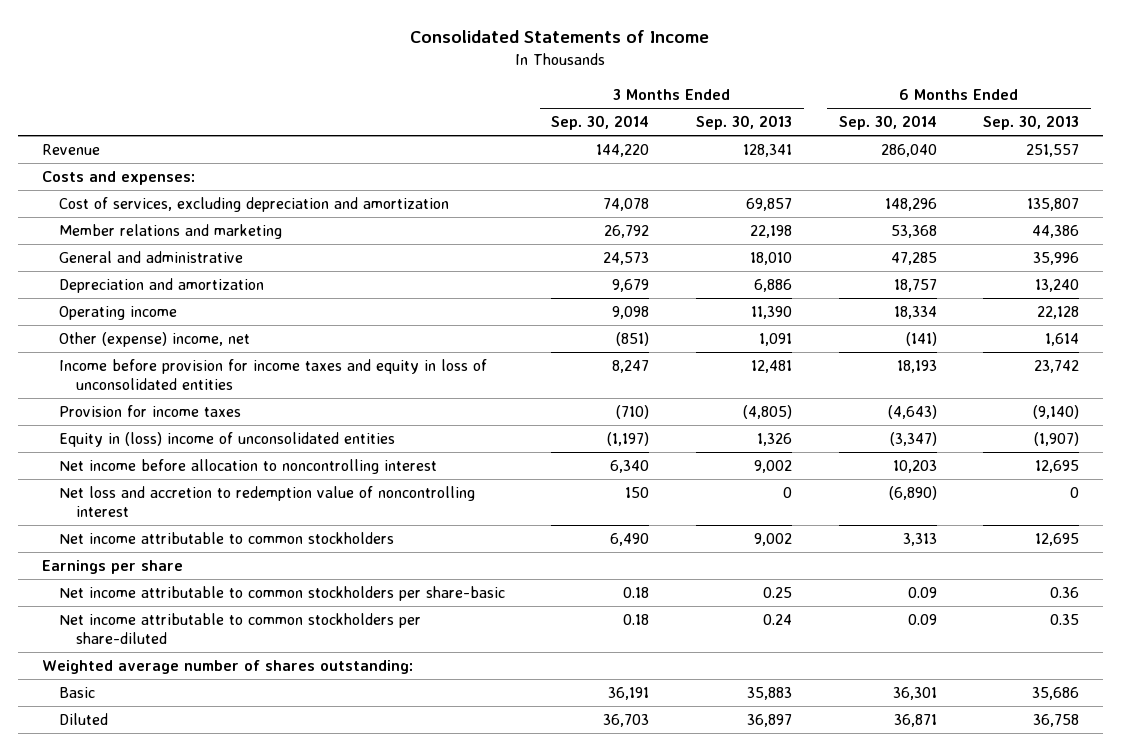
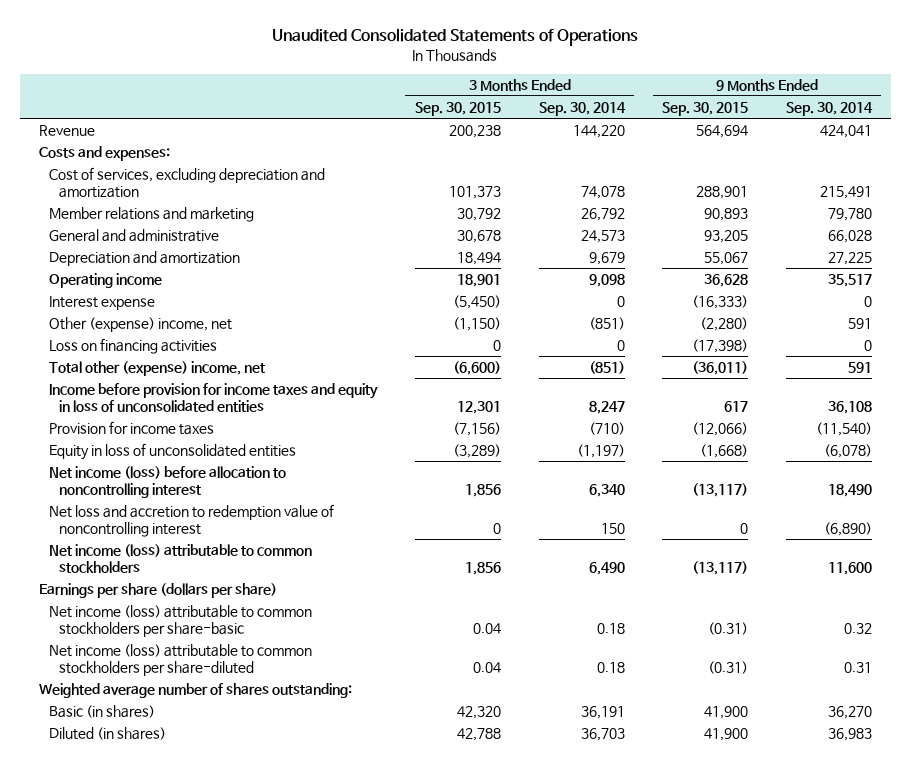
- Consolidated Statements of Income
+ Unaudited Consolidated Statements of Operations
- | 3 Months Ended Sep. 30, 2014 | 3 Months Ended Sep. 30, 2013 | 6 Months Ended Sep. 30, 2014 | 6 Months Ended Sep. 30, 2013
+ | 3 Months Ended Sep. 30, 2015 | 3 Months Ended Sep. 30, 2014 | 9 Months Ended Sep. 30, 2015 | 9 Months Ended Sep. 30, 2014
+ Interest expense | (5,450) | 0 | (16,333) | 0
+ Loss on financing activities | 0 | 0 | (17,398) | 0
+ Total other (expense) income, net | (6,600) | (851) | (36,011) | 591
- Equity in (loss) income of unconsolidated entities | (1,197) | 1,326 | (3,347) | (1,907)
- Net income before allocation to noncontrolling interest | 6,340 | 9,002 | 10,203 | 12,695
+ Equity in loss of unconsolidated entities | (3,289) | (1,197) | (1,668) | (6,078)
+ Net income (loss) before allocation to noncontrolling interest | 1,856 | 6,340 | (13,117) | 18,490
- Net income attributable to common stockholders | 6,490 | 9,002 | 3,313 | 12,695
- Earnings per share
- Net income attributable to common stockholders per share-basic | 0.18 | 0.25 | 0.09 | 0.36
- Net income attributable to common stockholders per share-diluted | 0.18 | 0.24 | 0.09 | 0.35
+ Net income (loss) attributable to common stockholders | 1,856 | 6,490 | (13,117) | 11,600
+ Earnings per share (dollars per share)
+ Net income (loss) attributable to common stockholders per share-basic | 0.04 | 0.18 | (0.31) | 0.32
+ Net income (loss) attributable to common stockholders per share-diluted | 0.04 | 0.18 | (0.31) | 0.31
- Basic | 36,191 | 35,883 | 36,301 | 35,686
- Diluted | 36,703 | 36,897 | 36,871 | 36,758
+ Basic (in shares) | 42,320 | 36,191 | 41,900 | 36,270
+ Diluted (in shares) | 42,788 | 36,703 | 41,900 | 36,983

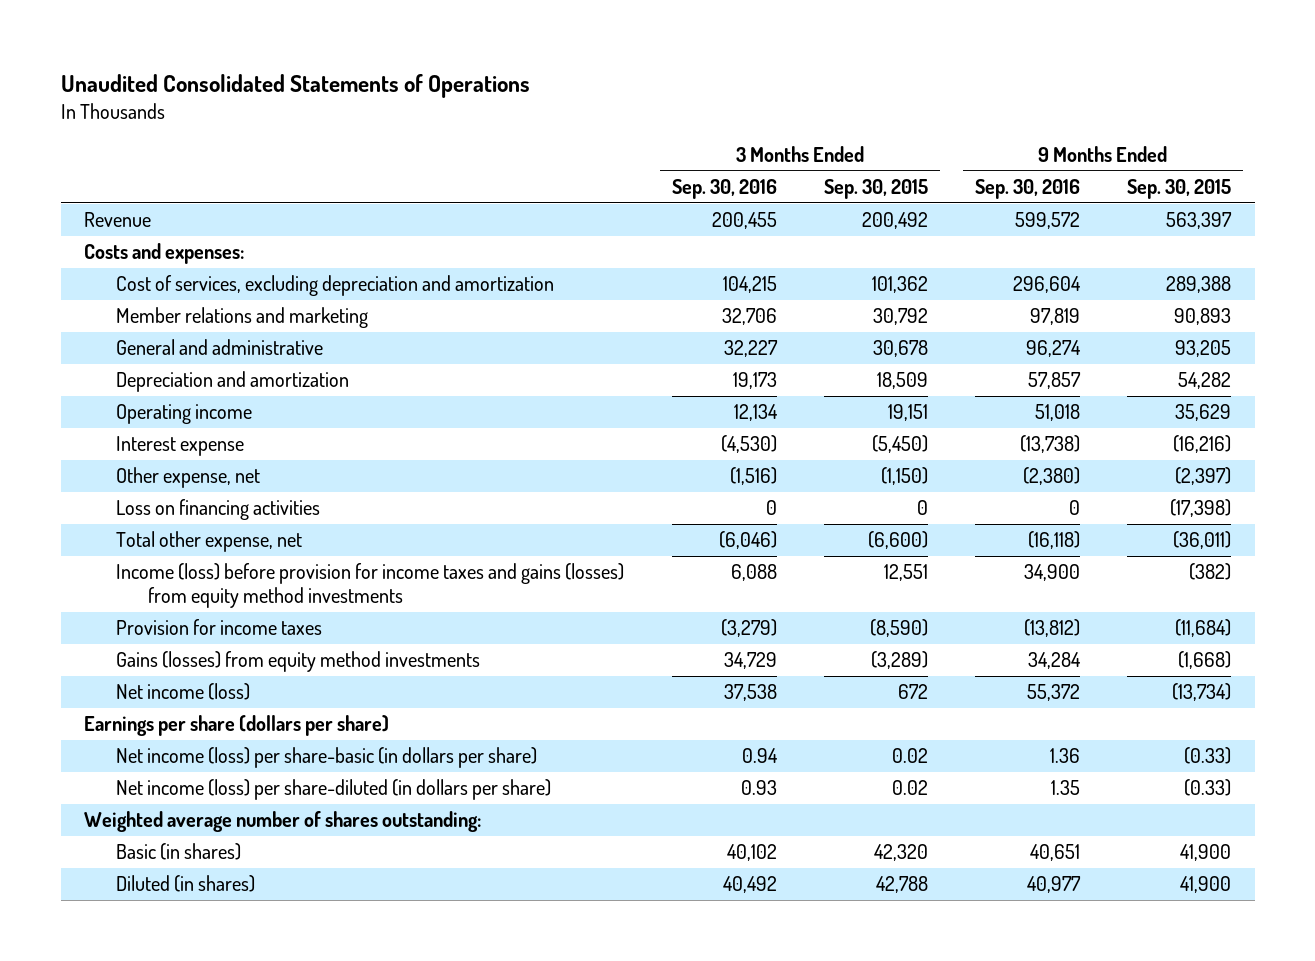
- | 3 Months Ended Sep. 30, 2015 | 3 Months Ended Sep. 30, 2014 | 9 Months Ended Sep. 30, 2015 | 9 Months Ended Sep. 30, 2014
+ | 3 Months Ended Sep. 30, 2016 | 3 Months Ended Sep. 30, 2015 | 9 Months Ended Sep. 30, 2016 | 9 Months Ended Sep. 30, 2015
- Revenue | 200,238 | 144,220 | 564,694 | 424,041
+ Revenue | 200,455 | 200,492 | 599,572 | 563,397
- Cost of services, excluding depreciation and amortization | 101,373 | 74,078 | 288,901 | 215,491
+ Cost of services, excluding depreciation and amortization | 104,215 | 101,362 | 296,604 | 289,388
- Depreciation and amortization | 18,494 | 9,679 | 55,067 | 27,225
- Operating income | 18,901 | 9,098 | 36,628 | 35,517
- Interest expense | (5,450) | 0 | (16,333) | 0
- Other (expense) income, net | (1,150) | (851) | (2,280) | 591
+ Depreciation and amortization | 19,173 | 18,509 | 57,857 | 54,282
+ Operating income | 12,134 | 19,151 | 51,018 | 35,629
+ Interest expense | (4,530) | (5,450) | (13,738) | (16,216)
+ Other expense, net | (1,516) | (1,150) | (2,380) | (2,397)
- Total other (expense) income, net | (6,600) | (851) | (36,011) | 591
- Income before provision for income taxes and equity in loss of unconsolidated entities | 12,301 | 8,247 | 617 | 36,108
- Provision for income taxes | (7,156) | (710) | (12,066) | (11,540)
- Equity in loss of unconsolidated entities | (3,289) | (1,197) | (1,668) | (6,078)
- Net income (loss) before allocation to noncontrolling interest | 1,856 | 6,340 | (13,117) | 18,490
- Net loss and accretion to redemption value of noncontrolling interest | 0 | 150 | 0 | (6,890)
- Net income (loss) attributable to common stockholders | 1,856 | 6,490 | (13,117) | 11,600
+ Total other expense, net | (6,046) | (6,600) | (16,118) | (36,011)
+ Income (loss) before provision for income taxes and gains (losses) from equity method investments | 6,088 | 12,551 | 34,900 | (382)
+ Provision for income taxes | (3,279) | (8,590) | (13,812) | (11,684)
+ Gains (losses) from equity method investments | 34,729 | (3,289) | 34,284 | (1,668)
+ Net income (loss) | 37,538 | 672 | 55,372 | (13,734)
- Net income (loss) attributable to common stockholders per share-basic | 0.04 | 0.18 | (0.31) | 0.32
- Net income (loss) attributable to common stockholders per share-diluted | 0.04 | 0.18 | (0.31) | 0.31
+ Net income (loss) per share-basic (in dollars per share) | 0.94 | 0.02 | 1.36 | (0.33)
+ Net income (loss) per share-diluted (in dollars per share) | 0.93 | 0.02 | 1.35 | (0.33)

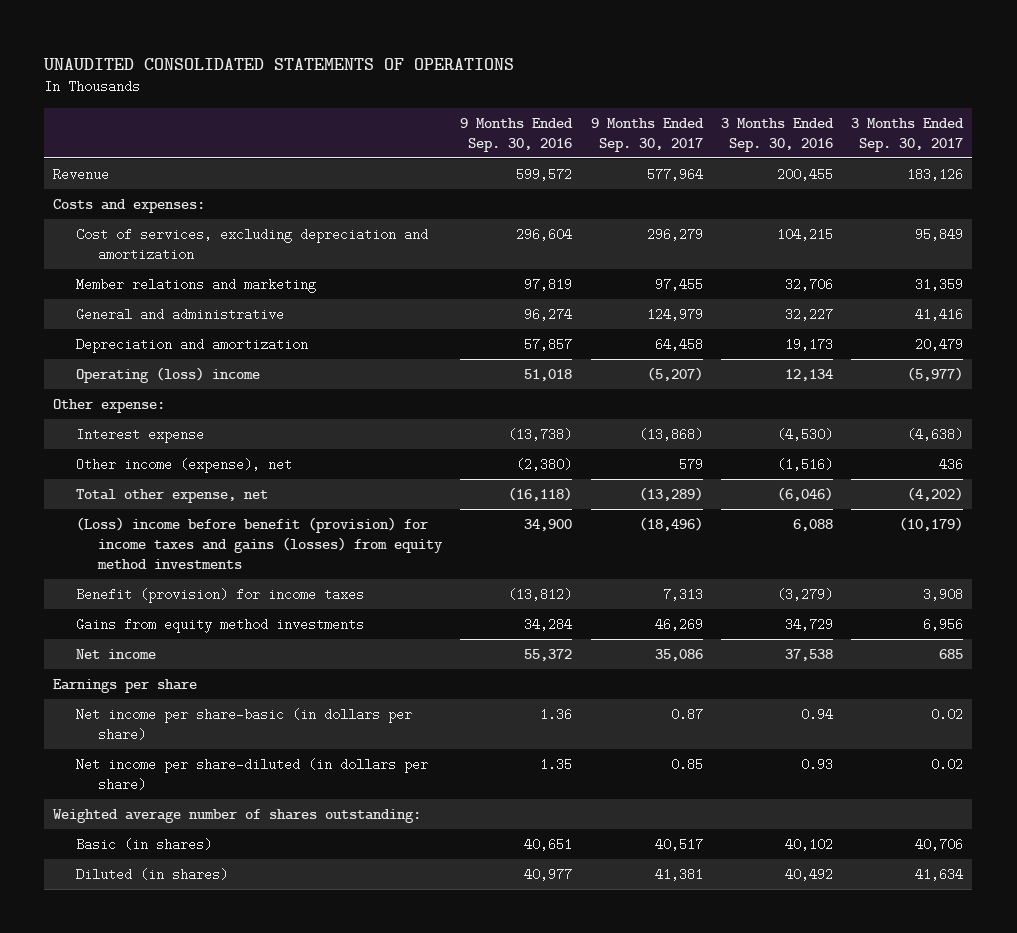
- Unaudited Consolidated Statements of Operations
+ UNAUDITED CONSOLIDATED STATEMENTS OF OPERATIONS
- | 3 Months Ended Sep. 30, 2016 | 3 Months Ended Sep. 30, 2015 | 9 Months Ended Sep. 30, 2016 | 9 Months Ended Sep. 30, 2015
+ | 9 Months Ended Sep. 30, 2016 | 9 Months Ended Sep. 30, 2017 | 3 Months Ended Sep. 30, 2016 | 3 Months Ended Sep. 30, 2017
- Operating income | 12,134 | 19,151 | 51,018 | 35,629
+ Operating (loss) income | 51,018 | (5,207) | 12,134 | (5,977)
+ Other expense:
- Other expense, net | (1,516) | (1,150) | (2,380) | (2,397)
- Loss on financing activities | 0 | 0 | 0 | (17,398)
+ Other income (expense), net | (2,380) | 579 | (1,516) | 436
- Income (loss) before provision for income taxes and gains (losses) from equity method investments | 6,088 | 12,551 | 34,900 | (382)
- Provision for income taxes | (3,279) | (8,590) | (13,812) | (11,684)
- Gains (losses) from equity method investments | 34,729 | (3,289) | 34,284 | (1,668)
- Net income (loss) | 37,538 | 672 | 55,372 | (13,734)
- Earnings per share (dollars per share)
- Net income (loss) per share-basic (in dollars per share) | 0.94 | 0.02 | 1.36 | (0.33)
- Net income (loss) per share-diluted (in dollars per share) | 0.93 | 0.02 | 1.35 | (0.33)
+ (Loss) income before benefit (provision) for income taxes and gains (losses) from equity method investments | 34,900 | (18,496) | 6,088 | (10,179)
+ Benefit (provision) for income taxes | (13,812) | 7,313 | (3,279) | 3,908
+ Gains from equity method investments | 34,284 | 46,269 | 34,729 | 6,956
+ Net income | 55,372 | 35,086 | 37,538 | 685
+ Earnings per share
+ Net income per share-basic (in dollars per share) | 1.36 | 0.87 | 0.94 | 0.02
+ Net income per share-diluted (in dollars per share) | 1.35 | 0.85 | 0.93 | 0.02

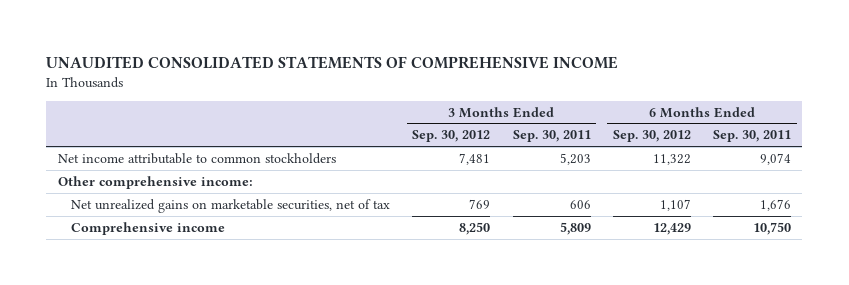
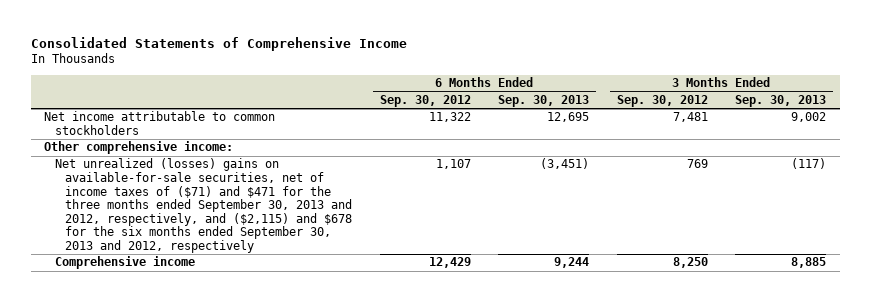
- UNAUDITED CONSOLIDATED STATEMENTS OF COMPREHENSIVE INCOME
+ Consolidated Statements of Comprehensive Income
- | 3 Months Ended Sep. 30, 2012 | 3 Months Ended Sep. 30, 2011 | 6 Months Ended Sep. 30, 2012 | 6 Months Ended Sep. 30, 2011
+ | 6 Months Ended Sep. 30, 2012 | 6 Months Ended Sep. 30, 2013 | 3 Months Ended Sep. 30, 2012 | 3 Months Ended Sep. 30, 2013
- Net unrealized gains on marketable securities, net of tax | 769 | 606 | 1,107 | 1,676
+ Net unrealized (losses) gains on available-for-sale securities, net of income taxes of ($71) and $471 for the three months ended September 30, 2013 and 2012, respectively, and ($2,115) and $678 for the six months ended September 30, 2013 and 2012, respectively | 1,107 | (3,451) | 769 | (117)

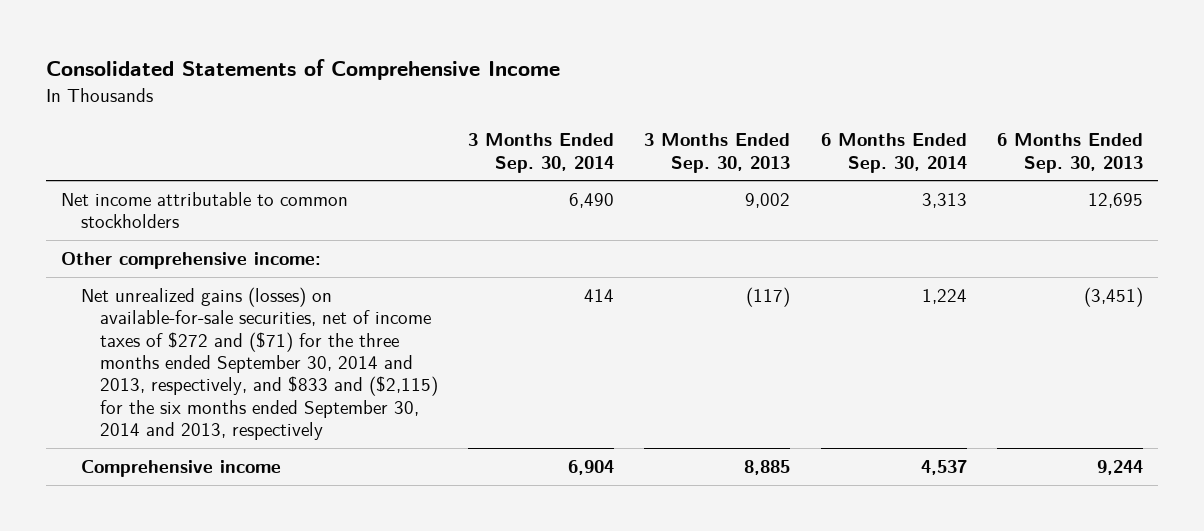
- | 6 Months Ended Sep. 30, 2012 | 6 Months Ended Sep. 30, 2013 | 3 Months Ended Sep. 30, 2012 | 3 Months Ended Sep. 30, 2013
+ | 3 Months Ended Sep. 30, 2014 | 3 Months Ended Sep. 30, 2013 | 6 Months Ended Sep. 30, 2014 | 6 Months Ended Sep. 30, 2013
- Net unrealized (losses) gains on available-for-sale securities, net of income taxes of ($71) and $471 for the three months ended September 30, 2013 and 2012, respectively, and ($2,115) and $678 for the six months ended September 30, 2013 and 2012, respectively | 1,107 | (3,451) | 769 | (117)
+ Net unrealized gains (losses) on available-for-sale securities, net of income taxes of $272 and ($71) for the three months ended September 30, 2014 and 2013, respectively, and $833 and ($2,115) for the six months ended September 30, 2014 and 2013, respectively | 414 | (117) | 1,224 | (3,451)

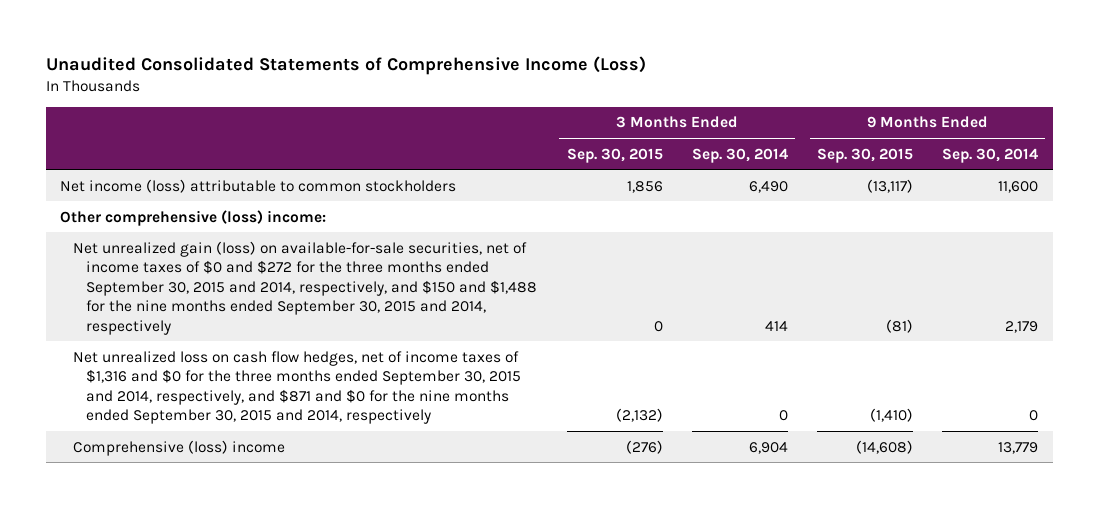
- Consolidated Statements of Comprehensive Income
+ Unaudited Consolidated Statements of Comprehensive Income (Loss)
- | 3 Months Ended Sep. 30, 2014 | 3 Months Ended Sep. 30, 2013 | 6 Months Ended Sep. 30, 2014 | 6 Months Ended Sep. 30, 2013
+ | 3 Months Ended Sep. 30, 2015 | 3 Months Ended Sep. 30, 2014 | 9 Months Ended Sep. 30, 2015 | 9 Months Ended Sep. 30, 2014
- Net income attributable to common stockholders | 6,490 | 9,002 | 3,313 | 12,695
- Other comprehensive income:
- Net unrealized gains (losses) on available-for-sale securities, net of income taxes of $272 and ($71) for the three months ended September 30, 2014 and 2013, respectively, and $833 and ($2,115) for the six months ended September 30, 2014 and 2013, respectively | 414 | (117) | 1,224 | (3,451)
- Comprehensive income | 6,904 | 8,885 | 4,537 | 9,244
+ Net income (loss) attributable to common stockholders | 1,856 | 6,490 | (13,117) | 11,600
+ Other comprehensive (loss) income:
+ Net unrealized gain (loss) on available-for-sale securities, net of income taxes of $0 and $272 for the three months ended September 30, 2015 and 2014, respectively, and $150 and $1,488 for the nine months ended September 30, 2015 and 2014, respectively | 0 | 414 | (81) | 2,179
+ Net unrealized loss on cash flow hedges, net of income taxes of $1,316 and $0 for the three months ended September 30, 2015 and 2014, respectively, and $871 and $0 for the nine months ended September 30, 2015 and 2014, respectively | (2,132) | 0 | (1,410) | 0
+ Comprehensive (loss) income | (276) | 6,904 | (14,608) | 13,779

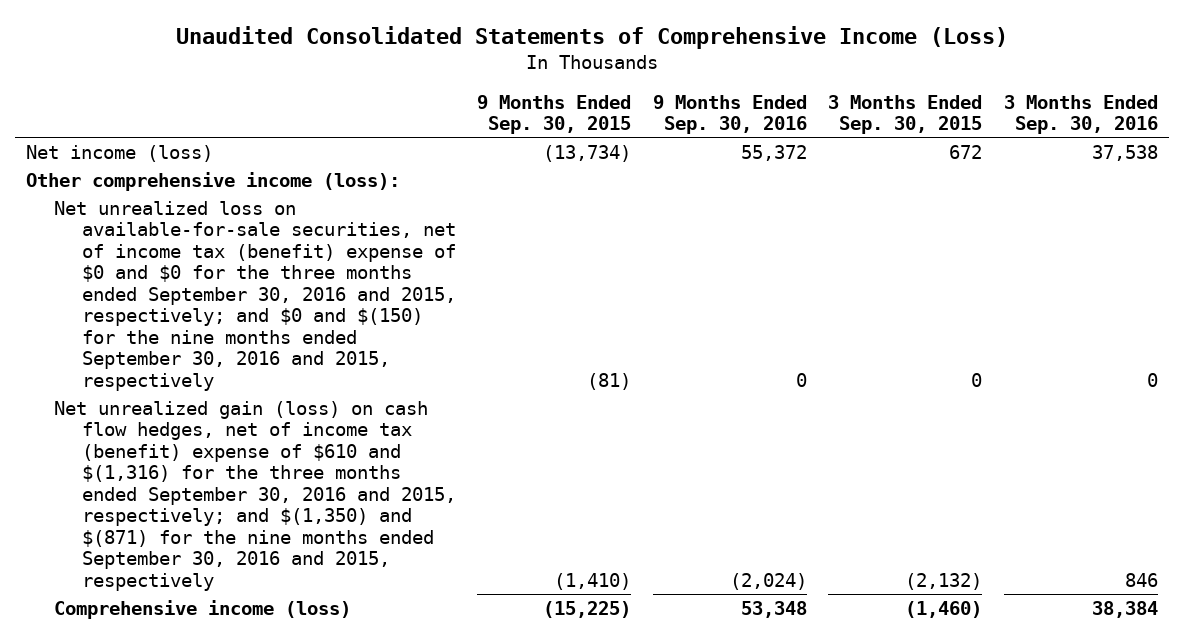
- | 3 Months Ended Sep. 30, 2015 | 3 Months Ended Sep. 30, 2014 | 9 Months Ended Sep. 30, 2015 | 9 Months Ended Sep. 30, 2014
+ | 9 Months Ended Sep. 30, 2015 | 9 Months Ended Sep. 30, 2016 | 3 Months Ended Sep. 30, 2015 | 3 Months Ended Sep. 30, 2016
- Net income (loss) attributable to common stockholders | 1,856 | 6,490 | (13,117) | 11,600
- Other comprehensive (loss) income:
- Net unrealized gain (loss) on available-for-sale securities, net of income taxes of $0 and $272 for the three months ended September 30, 2015 and 2014, respectively, and $150 and $1,488 for the nine months ended September 30, 2015 and 2014, respectively | 0 | 414 | (81) | 2,179
- Net unrealized loss on cash flow hedges, net of income taxes of $1,316 and $0 for the three months ended September 30, 2015 and 2014, respectively, and $871 and $0 for the nine months ended September 30, 2015 and 2014, respectively | (2,132) | 0 | (1,410) | 0
- Comprehensive (loss) income | (276) | 6,904 | (14,608) | 13,779
+ Net income (loss) | (13,734) | 55,372 | 672 | 37,538
+ Other comprehensive income (loss):
+ Net unrealized loss on available-for-sale securities, net of income tax (benefit) expense of $0 and $0 for the three months ended September 30, 2016 and 2015, respectively; and $0 and $(150) for the nine months ended September 30, 2016 and 2015, respectively | (81) | 0 | 0 | 0
+ Net unrealized gain (loss) on cash flow hedges, net of income tax (benefit) expense of $610 and $(1,316) for the three months ended September 30, 2016 and 2015, respectively; and $(1,350) and $(871) for the nine months ended September 30, 2016 and 2015, respectively | (1,410) | (2,024) | (2,132) | 846
+ Comprehensive income (loss) | (15,225) | 53,348 | (1,460) | 38,384

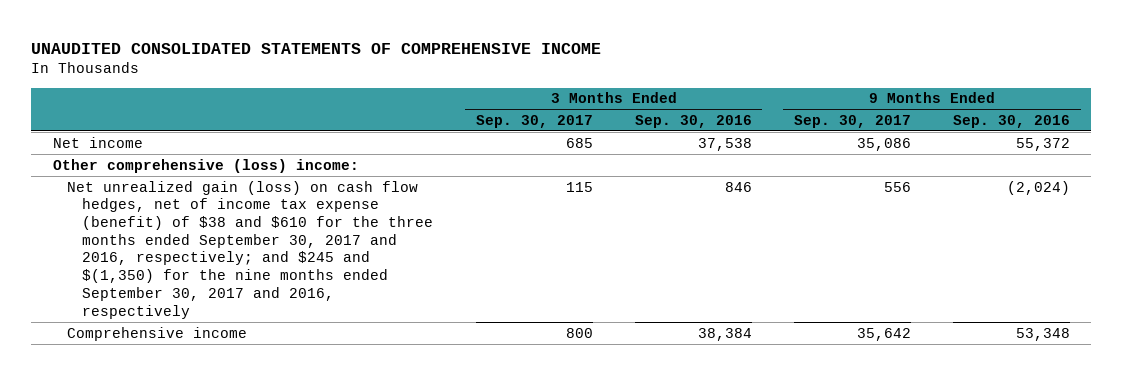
- Unaudited Consolidated Statements of Comprehensive Income (Loss)
+ UNAUDITED CONSOLIDATED STATEMENTS OF COMPREHENSIVE INCOME
- | 9 Months Ended Sep. 30, 2015 | 9 Months Ended Sep. 30, 2016 | 3 Months Ended Sep. 30, 2015 | 3 Months Ended Sep. 30, 2016
+ | 3 Months Ended Sep. 30, 2017 | 3 Months Ended Sep. 30, 2016 | 9 Months Ended Sep. 30, 2017 | 9 Months Ended Sep. 30, 2016
- Net income (loss) | (13,734) | 55,372 | 672 | 37,538
- Other comprehensive income (loss):
- Net unrealized loss on available-for-sale securities, net of income tax (benefit) expense of $0 and $0 for the three months ended September 30, 2016 and 2015, respectively; and $0 and $(150) for the nine months ended September 30, 2016 and 2015, respectively | (81) | 0 | 0 | 0
- Net unrealized gain (loss) on cash flow hedges, net of income tax (benefit) expense of $610 and $(1,316) for the three months ended September 30, 2016 and 2015, respectively; and $(1,350) and $(871) for the nine months ended September 30, 2016 and 2015, respectively | (1,410) | (2,024) | (2,132) | 846
- Comprehensive income (loss) | (15,225) | 53,348 | (1,460) | 38,384
+ Net income | 685 | 37,538 | 35,086 | 55,372
+ Other comprehensive (loss) income:
+ Net unrealized gain (loss) on cash flow hedges, net of income tax expense (benefit) of $38 and $610 for the three months ended September 30, 2017 and 2016, respectively; and $245 and $(1,350) for the nine months ended September 30, 2017 and 2016, respectively | 115 | 846 | 556 | (2,024)
+ Comprehensive income | 800 | 38,384 | 35,642 | 53,348

